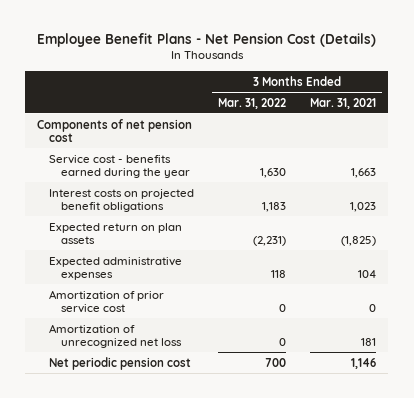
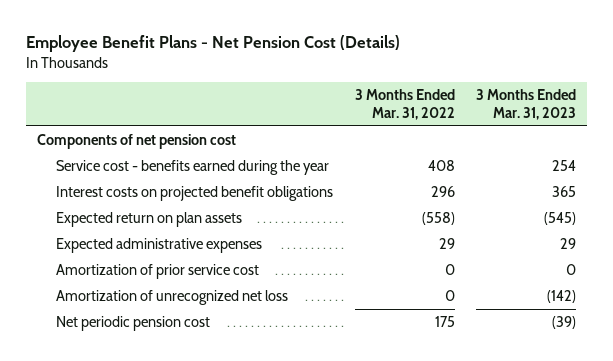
- | 3 Months Ended Mar. 31, 2022 | 3 Months Ended Mar. 31, 2021
+ | 3 Months Ended Mar. 31, 2022 | 3 Months Ended Mar. 31, 2023
- Service cost - benefits earned during the year | 1,630 | 1,663
- Interest costs on projected benefit obligations | 1,183 | 1,023
- Expected return on plan assets | (2,231) | (1,825)
- Expected administrative expenses | 118 | 104
+ Service cost - benefits earned during the year | 408 | 254
+ Interest costs on projected benefit obligations | 296 | 365
+ Expected return on plan assets | (558) | (545)
+ Expected administrative expenses | 29 | 29
- Net periodic pension cost | 700 | 1,146
+ Net periodic pension cost | 175 | (39)

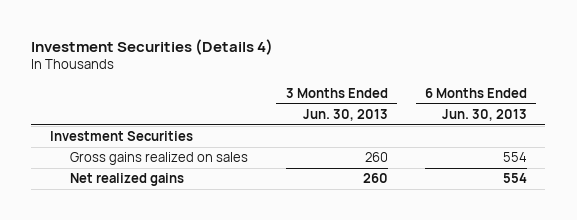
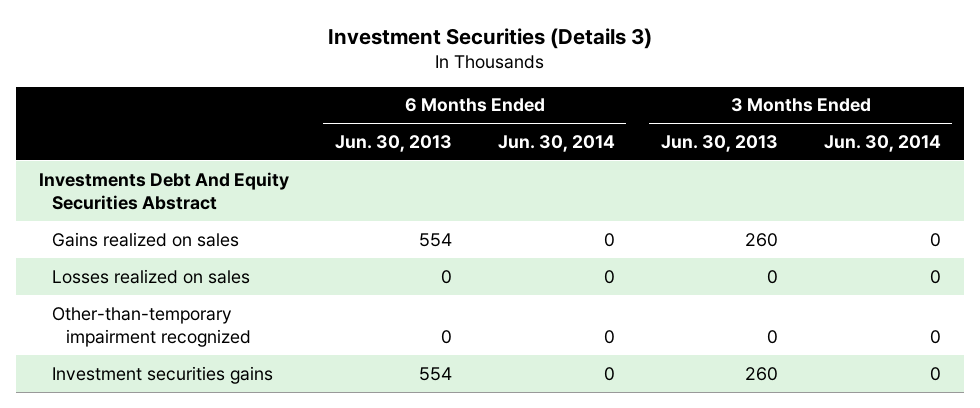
- Investment Securities (Details 4)
+ Investment Securities (Details 3)
- | 3 Months Ended Jun. 30, 2013 | 6 Months Ended Jun. 30, 2013
+ | 6 Months Ended Jun. 30, 2013 | 6 Months Ended Jun. 30, 2014 | 3 Months Ended Jun. 30, 2013 | 3 Months Ended Jun. 30, 2014
- Investment Securities
- Gross gains realized on sales | 260 | 554
- Net realized gains | 260 | 554
+ Investments Debt And Equity Securities Abstract
+ Gains realized on sales | 554 | 0 | 260 | 0
+ Losses realized on sales | 0 | 0 | 0 | 0
+ Other-than-temporary impairment recognized | 0 | 0 | 0 | 0
+ Investment securities gains | 554 | 0 | 260 | 0

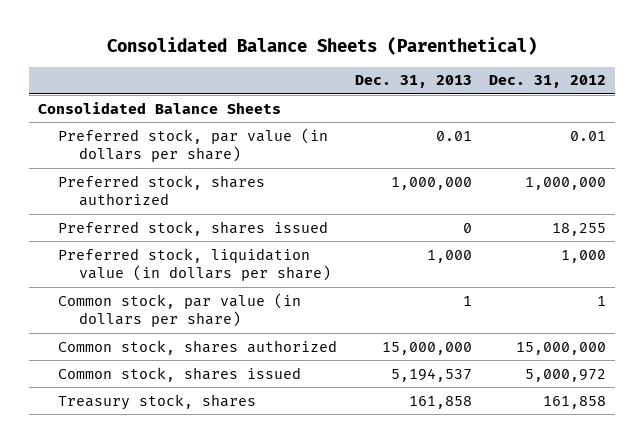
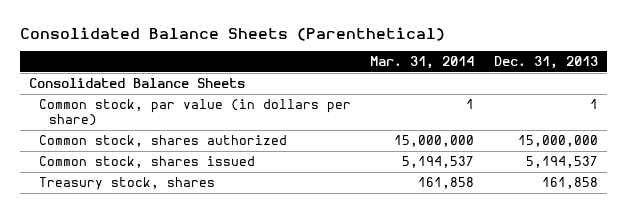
- | Dec. 31, 2013 | Dec. 31, 2012
+ | Mar. 31, 2014 | Dec. 31, 2013
- Preferred stock, par value (in dollars per share) | 0.01 | 0.01
- Preferred stock, shares authorized | 1,000,000 | 1,000,000
- Preferred stock, shares issued | 0 | 18,255
- Preferred stock, liquidation value (in dollars per share) | 1,000 | 1,000

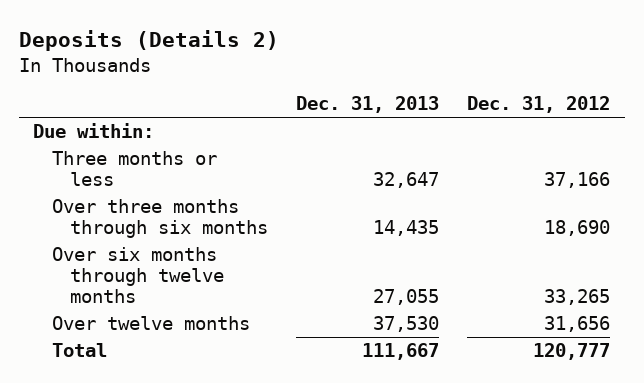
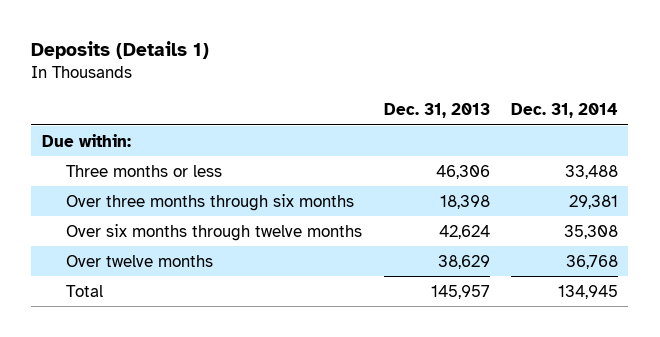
- Deposits (Details 2)
+ Deposits (Details 1)
- | Dec. 31, 2013 | Dec. 31, 2012
+ | Dec. 31, 2013 | Dec. 31, 2014
- Three months or less | 32,647 | 37,166
- Over three months through six months | 14,435 | 18,690
- Over six months through twelve months | 27,055 | 33,265
- Over twelve months | 37,530 | 31,656
- Total | 111,667 | 120,777
+ Three months or less | 46,306 | 33,488
+ Over three months through six months | 18,398 | 29,381
+ Over six months through twelve months | 42,624 | 35,308
+ Over twelve months | 38,629 | 36,768
+ Total | 145,957 | 134,945

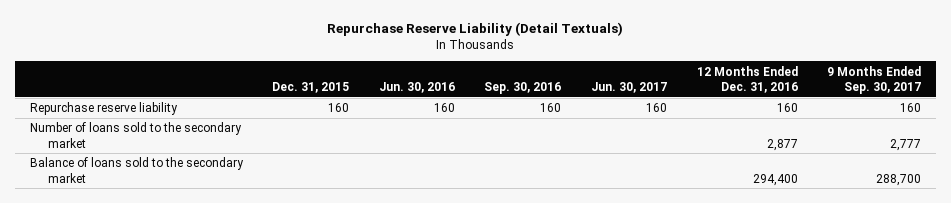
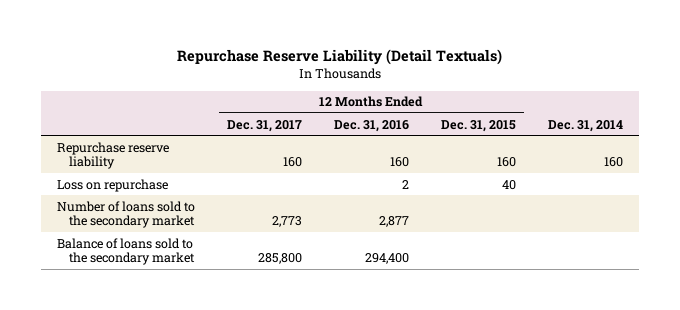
- | Dec. 31, 2015 | Jun. 30, 2016 | Sep. 30, 2016 | Jun. 30, 2017 | 12 Months Ended Dec. 31, 2016 | 9 Months Ended Sep. 30, 2017
+ | 12 Months Ended Dec. 31, 2017 | 12 Months Ended Dec. 31, 2016 | 12 Months Ended Dec. 31, 2015 | Dec. 31, 2014
+ Loss on repurchase | | 2 | 40 |

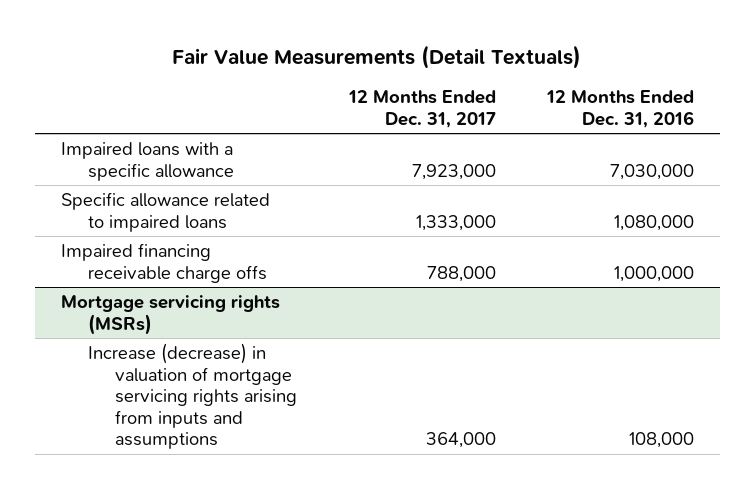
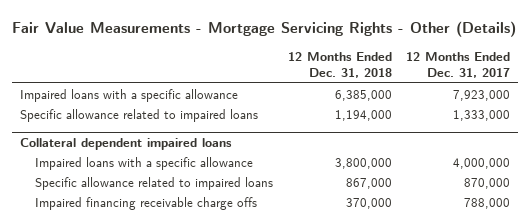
- Fair Value Measurements (Detail Textuals)
+ Fair Value Measurements - Mortgage Servicing Rights - Other (Details)
- | 12 Months Ended Dec. 31, 2017 | 12 Months Ended Dec. 31, 2016
+ | 12 Months Ended Dec. 31, 2018 | 12 Months Ended Dec. 31, 2017
+ Collateral dependent impaired loans
+ Impaired loans with a specific allowance | 3,800,000 | 4,000,000
+ Specific allowance related to impaired loans | 867,000 | 870,000
- Mortgage servicing rights (MSRs)
- Increase (decrease) in valuation of mortgage servicing rights arising from inputs and assumptions | 364,000 | 108,000

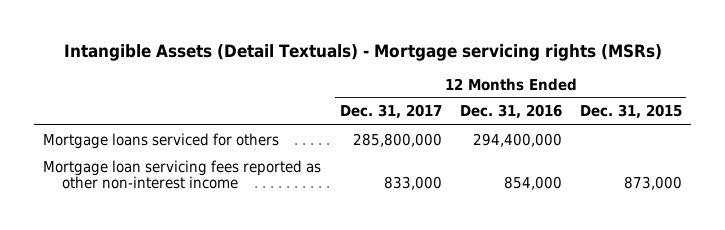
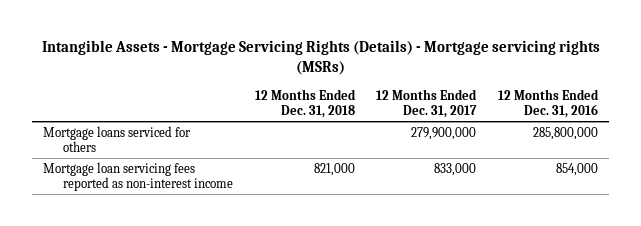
- Intangible Assets (Detail Textuals) - Mortgage servicing rights (MSRs)
+ Intangible Assets - Mortgage Servicing Rights (Details) - Mortgage servicing rights (MSRs)
- | 12 Months Ended Dec. 31, 2017 | 12 Months Ended Dec. 31, 2016 | 12 Months Ended Dec. 31, 2015
+ | 12 Months Ended Dec. 31, 2018 | 12 Months Ended Dec. 31, 2017 | 12 Months Ended Dec. 31, 2016
- Mortgage loans serviced for others | 285,800,000 | 294,400,000 |
- Mortgage loan servicing fees reported as other non-interest income | 833,000 | 854,000 | 873,000
+ Mortgage loans serviced for others | | 279,900,000 | 285,800,000
+ Mortgage loan servicing fees reported as non-interest income | 821,000 | 833,000 | 854,000

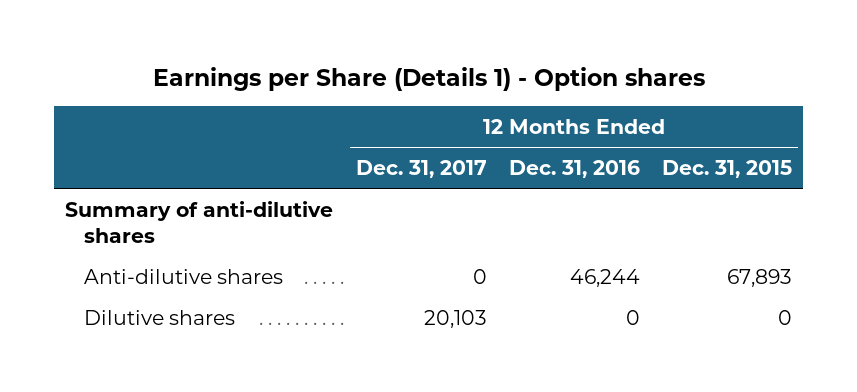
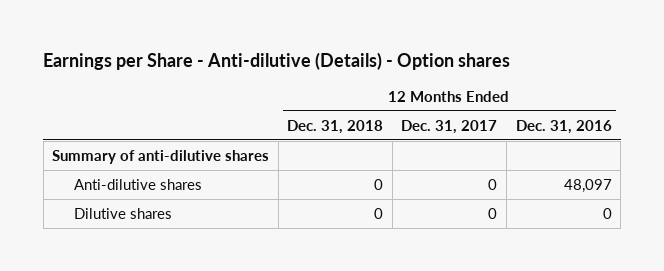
- Earnings per Share (Details 1) - Option shares
+ Earnings per Share - Anti-dilutive (Details) - Option shares
- | 12 Months Ended Dec. 31, 2017 | 12 Months Ended Dec. 31, 2016 | 12 Months Ended Dec. 31, 2015
+ | 12 Months Ended Dec. 31, 2018 | 12 Months Ended Dec. 31, 2017 | 12 Months Ended Dec. 31, 2016
- Anti-dilutive shares | 0 | 46,244 | 67,893
- Dilutive shares | 20,103 | 0 | 0
+ Anti-dilutive shares | 0 | 0 | 48,097
+ Dilutive shares | 0 | 0 | 0

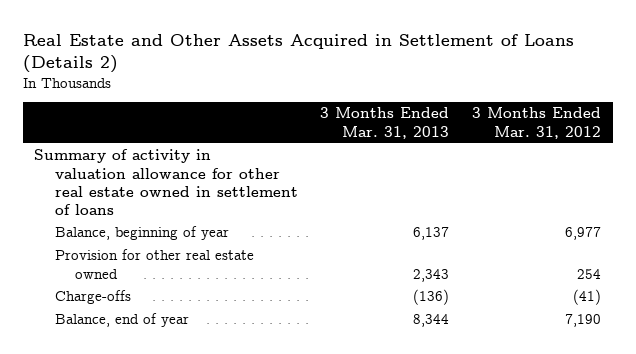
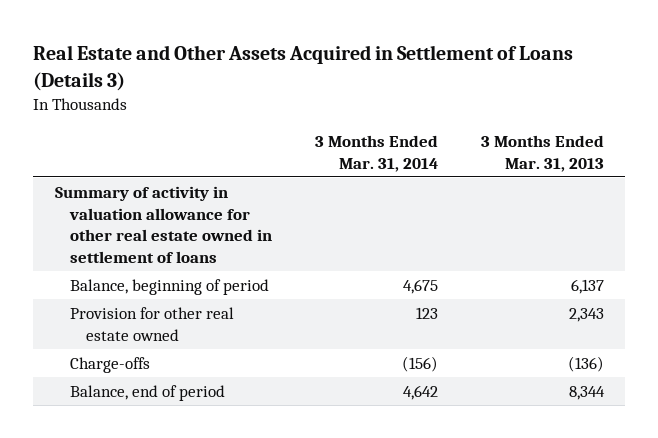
- Real Estate and Other Assets Acquired in Settlement of Loans (Details 2)
+ Real Estate and Other Assets Acquired in Settlement of Loans (Details 3)
- | 3 Months Ended Mar. 31, 2013 | 3 Months Ended Mar. 31, 2012
+ | 3 Months Ended Mar. 31, 2014 | 3 Months Ended Mar. 31, 2013
- Balance, beginning of year | 6,137 | 6,977
+ Balance, beginning of period | 4,675 | 6,137
- Balance, end of year | 8,344 | 7,190
+ Balance, end of period | 4,642 | 8,344

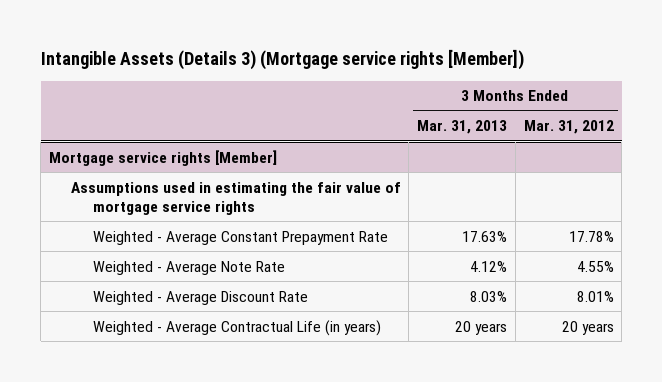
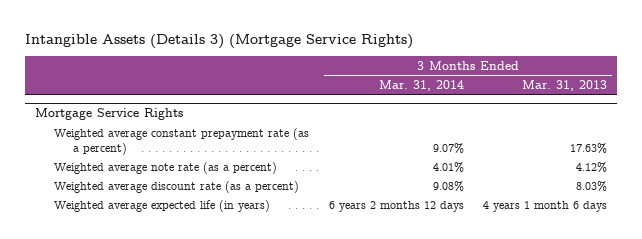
- Intangible Assets (Details 3) (Mortgage service rights [Member])
+ Intangible Assets (Details 3) (Mortgage Service Rights)
- | 3 Months Ended Mar. 31, 2013 | 3 Months Ended Mar. 31, 2012
+ | 3 Months Ended Mar. 31, 2014 | 3 Months Ended Mar. 31, 2013
- Mortgage service rights [Member]
- Assumptions used in estimating the fair value of mortgage service rights
- Weighted - Average Constant Prepayment Rate | 17.63% | 17.78%
- Weighted - Average Note Rate | 4.12% | 4.55%
- Weighted - Average Discount Rate | 8.03% | 8.01%
- Weighted - Average Contractual Life (in years) | 20 years | 20 years
+ Mortgage Service Rights
+ Weighted average constant prepayment rate (as a percent) | 9.07% | 17.63%
+ Weighted average note rate (as a percent) | 4.01% | 4.12%
+ Weighted average discount rate (as a percent) | 9.08% | 8.03%
+ Weighted average expected life (in years) | 6 years 2 months 12 days | 4 years 1 month 6 days

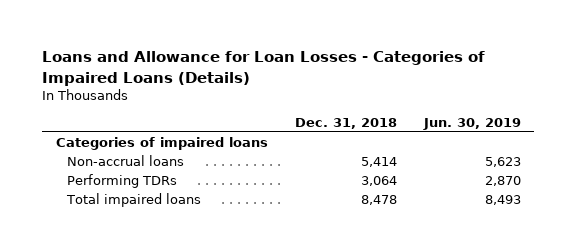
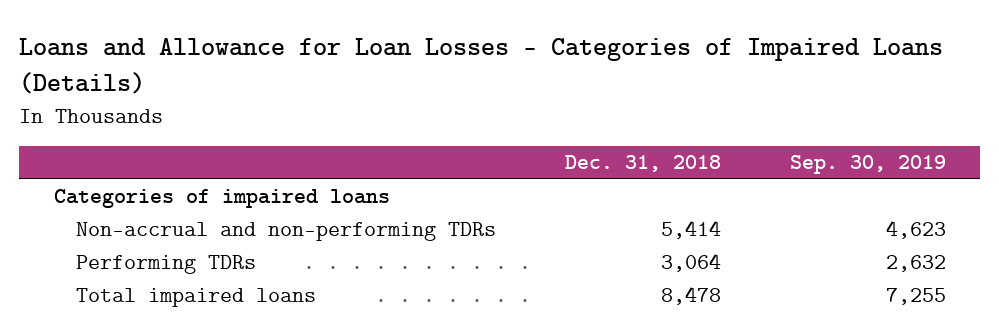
- | Dec. 31, 2018 | Jun. 30, 2019
+ | Dec. 31, 2018 | Sep. 30, 2019
- Non-accrual loans | 5,414 | 5,623
+ Non-accrual and non-performing TDRs | 5,414 | 4,623

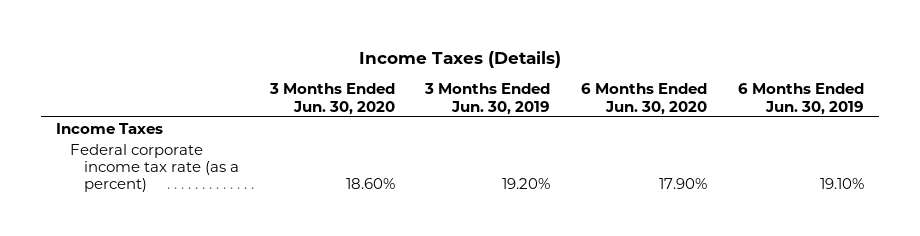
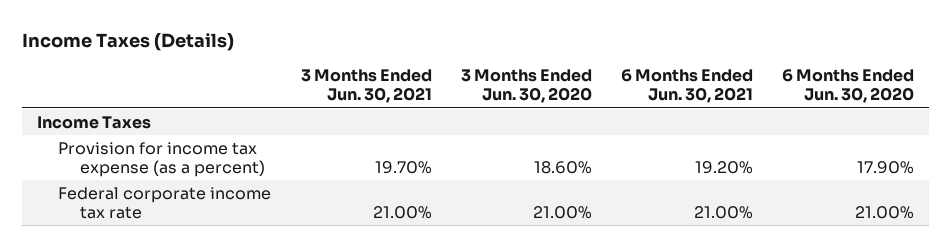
- | 3 Months Ended Jun. 30, 2020 | 3 Months Ended Jun. 30, 2019 | 6 Months Ended Jun. 30, 2020 | 6 Months Ended Jun. 30, 2019
+ | 3 Months Ended Jun. 30, 2021 | 3 Months Ended Jun. 30, 2020 | 6 Months Ended Jun. 30, 2021 | 6 Months Ended Jun. 30, 2020
- Federal corporate income tax rate (as a percent) | 18.60% | 19.20% | 17.90% | 19.10%
+ Provision for income tax expense (as a percent) | 19.70% | 18.60% | 19.20% | 17.90%
+ Federal corporate income tax rate | 21.00% | 21.00% | 21.00% | 21.00%

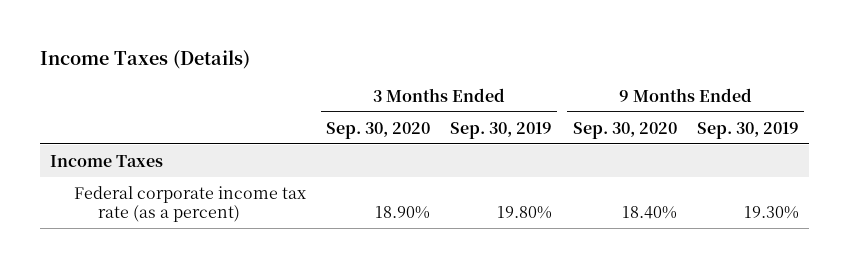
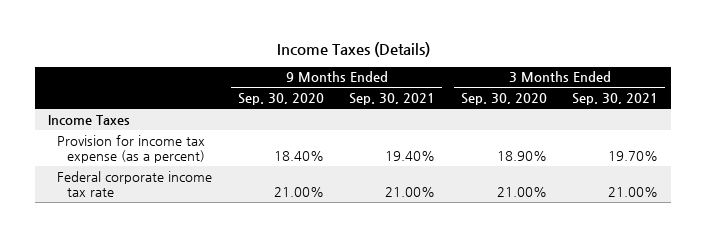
- | 3 Months Ended Sep. 30, 2020 | 3 Months Ended Sep. 30, 2019 | 9 Months Ended Sep. 30, 2020 | 9 Months Ended Sep. 30, 2019
+ | 9 Months Ended Sep. 30, 2020 | 9 Months Ended Sep. 30, 2021 | 3 Months Ended Sep. 30, 2020 | 3 Months Ended Sep. 30, 2021
- Federal corporate income tax rate (as a percent) | 18.90% | 19.80% | 18.40% | 19.30%
+ Provision for income tax expense (as a percent) | 18.40% | 19.40% | 18.90% | 19.70%
+ Federal corporate income tax rate | 21.00% | 21.00% | 21.00% | 21.00%

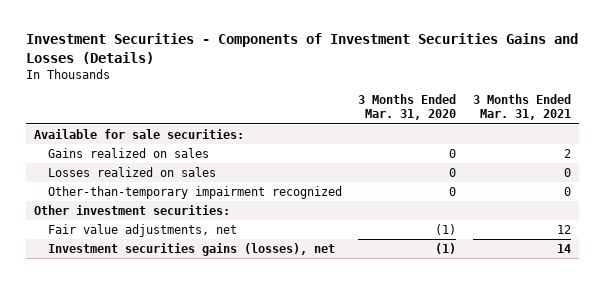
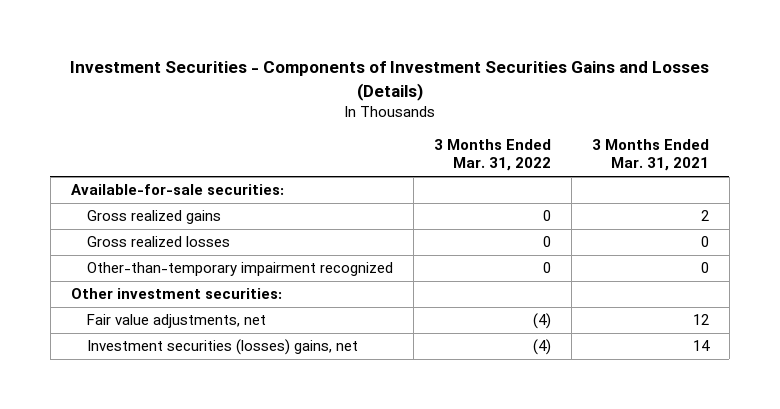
- | 3 Months Ended Mar. 31, 2020 | 3 Months Ended Mar. 31, 2021
+ | 3 Months Ended Mar. 31, 2022 | 3 Months Ended Mar. 31, 2021
- Available for sale securities:
- Gains realized on sales | 0 | 2
- Losses realized on sales | 0 | 0
+ Available-for-sale securities:
+ Gross realized gains | 0 | 2
+ Gross realized losses | 0 | 0
- Investment securities gains (losses), net | (1) | 14
+ Investment securities (losses) gains, net | (4) | 14

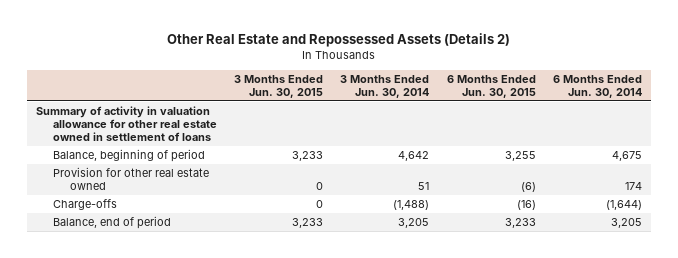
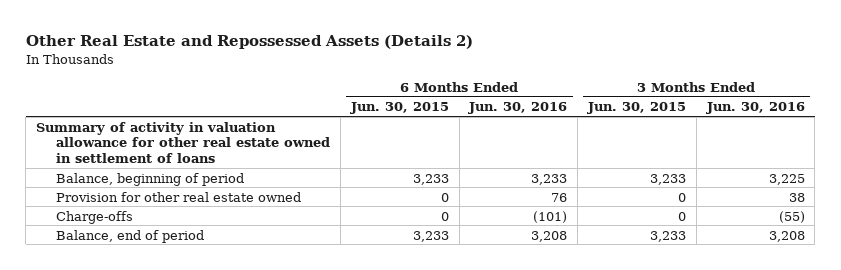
- | 3 Months Ended Jun. 30, 2015 | 3 Months Ended Jun. 30, 2014 | 6 Months Ended Jun. 30, 2015 | 6 Months Ended Jun. 30, 2014
+ | 6 Months Ended Jun. 30, 2015 | 6 Months Ended Jun. 30, 2016 | 3 Months Ended Jun. 30, 2015 | 3 Months Ended Jun. 30, 2016
- Balance, beginning of period | 3,233 | 4,642 | 3,255 | 4,675
- Provision for other real estate owned | 0 | 51 | (6) | 174
- Charge-offs | 0 | (1,488) | (16) | (1,644)
+ Balance, beginning of period | 3,233 | 3,233 | 3,233 | 3,225
+ Provision for other real estate owned | 0 | 76 | 0 | 38
+ Charge-offs | 0 | (101) | 0 | (55)

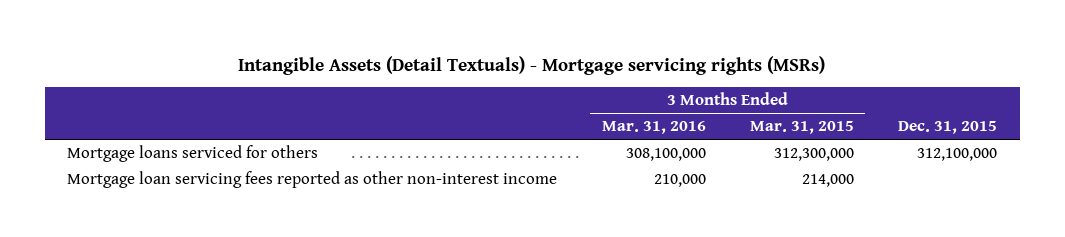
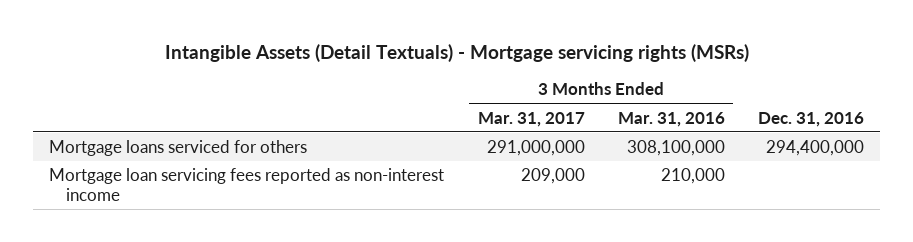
- | 3 Months Ended Mar. 31, 2016 | 3 Months Ended Mar. 31, 2015 | Dec. 31, 2015
+ | 3 Months Ended Mar. 31, 2017 | 3 Months Ended Mar. 31, 2016 | Dec. 31, 2016
- Mortgage loan servicing fees reported as other non-interest income | 210,000 | 214,000 |
+ Mortgage loan servicing fees reported as non-interest income | 209,000 | 210,000 |

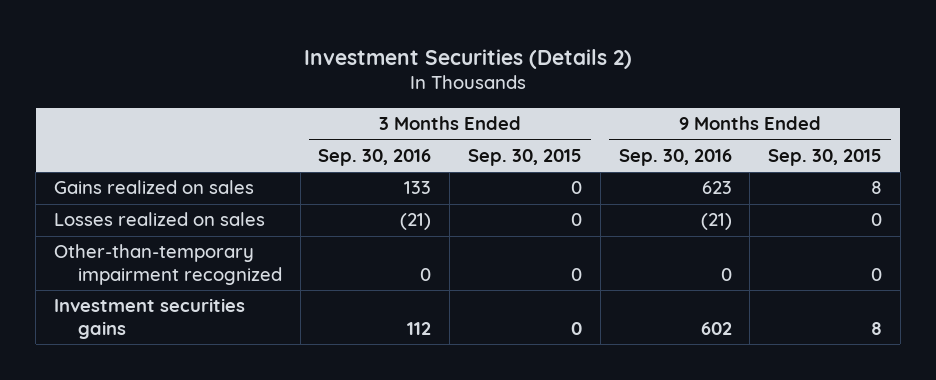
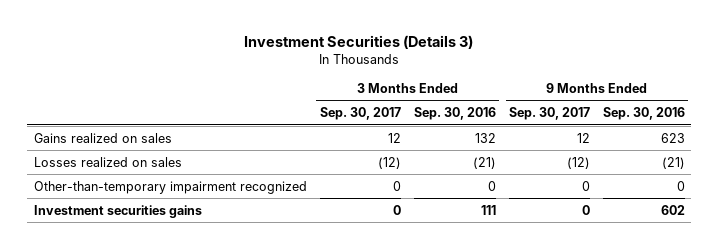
- Investment Securities (Details 2)
+ Investment Securities (Details 3)
- | 3 Months Ended Sep. 30, 2016 | 3 Months Ended Sep. 30, 2015 | 9 Months Ended Sep. 30, 2016 | 9 Months Ended Sep. 30, 2015
+ | 3 Months Ended Sep. 30, 2017 | 3 Months Ended Sep. 30, 2016 | 9 Months Ended Sep. 30, 2017 | 9 Months Ended Sep. 30, 2016
- Gains realized on sales | 133 | 0 | 623 | 8
+ Gains realized on sales | 12 | 132 | 12 | 623
- Investment securities gains | 112 | 0 | 602 | 8
+ Investment securities gains | 0 | 111 | 0 | 602

